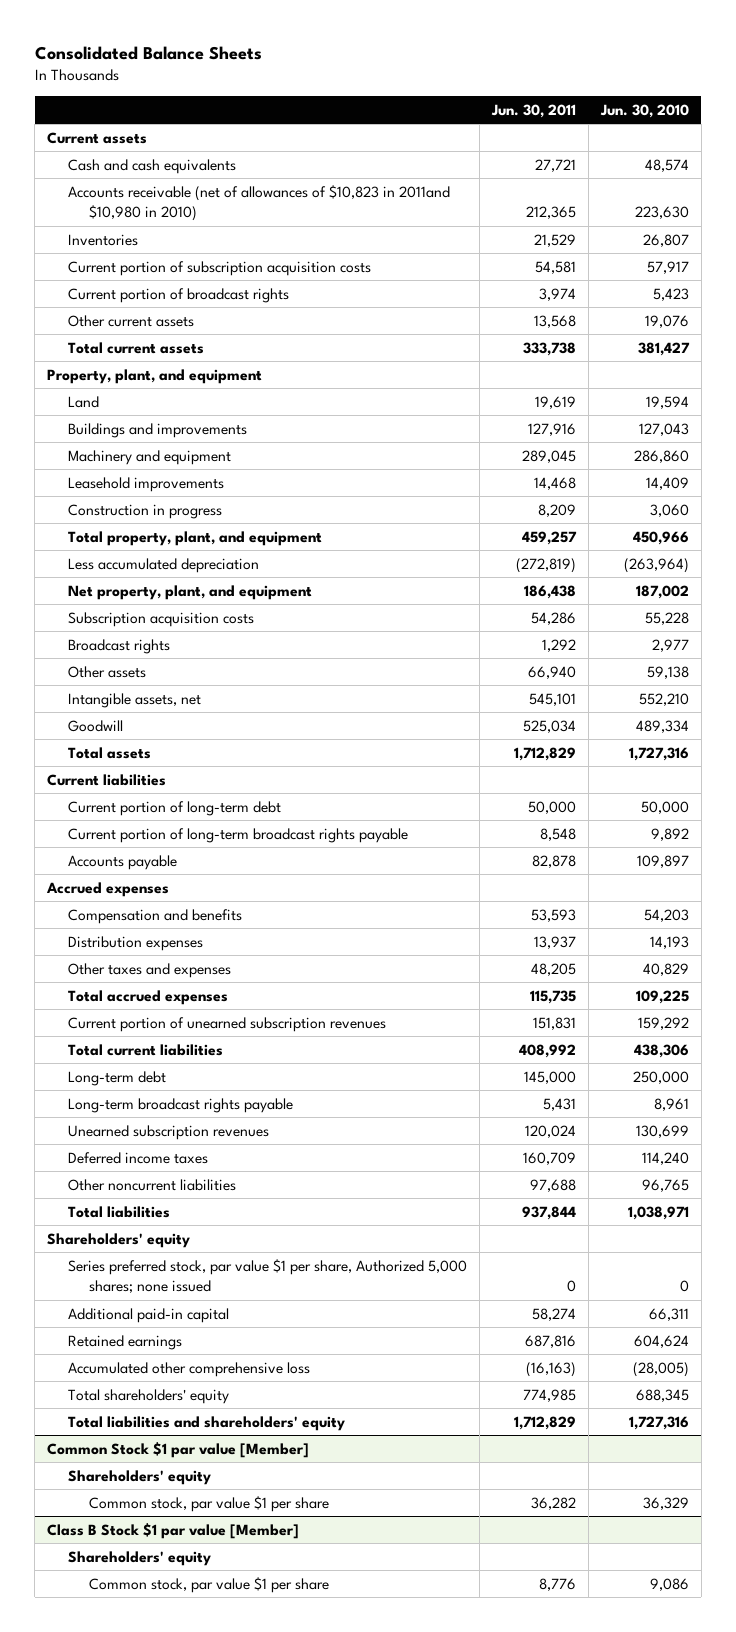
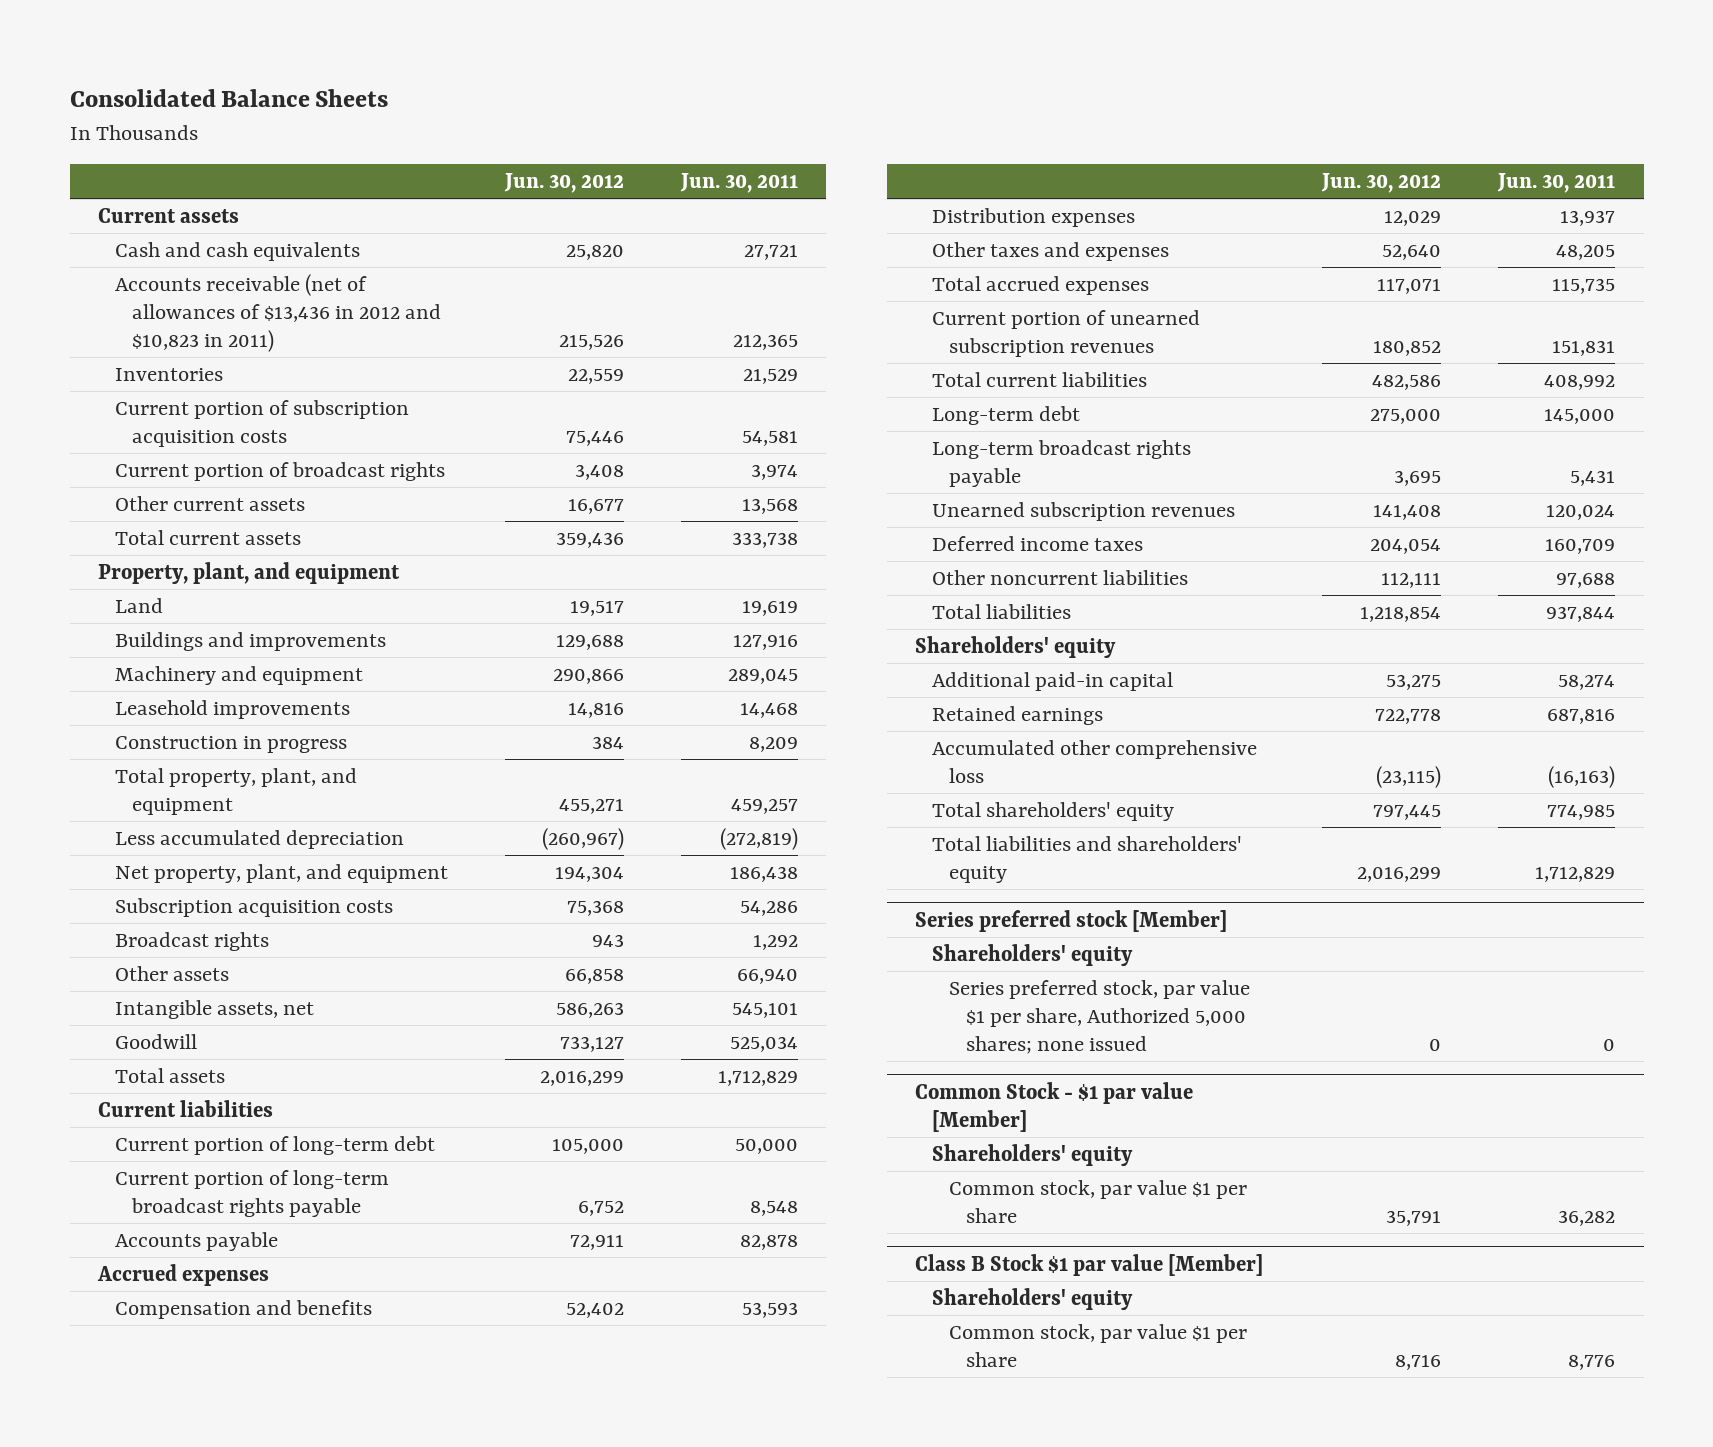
- | Jun. 30, 2011 | Jun. 30, 2010
+ | Jun. 30, 2012 | Jun. 30, 2011
- Accounts receivable (net of allowances of $10,823 in 2011and $10,980 in 2010) | 212,365 | 223,630
+ Accounts receivable (net of allowances of $13,436 in 2012 and $10,823 in 2011) | 215,526 | 212,365
- Series preferred stock, par value $1 per share, Authorized 5,000 shares; none issued | 0 | 0
- Common Stock $1 par value [Member]
+ Series preferred stock [Member]
+ Series preferred stock, par value $1 per share, Authorized 5,000 shares; none issued | 0 | 0
+ Common Stock - $1 par value [Member]
+ Shareholders' equity

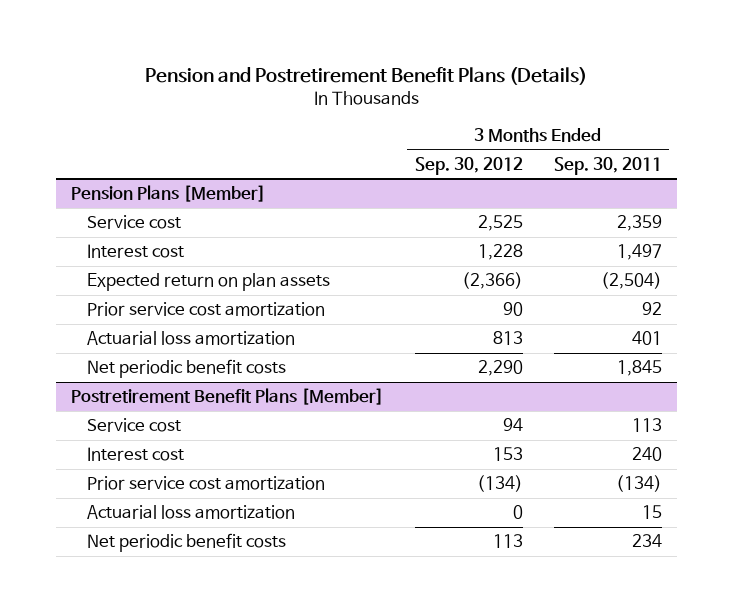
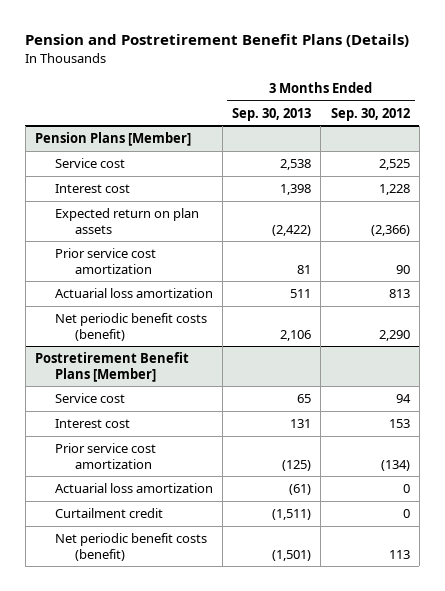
- | 3 Months Ended Sep. 30, 2012 | 3 Months Ended Sep. 30, 2011
+ | 3 Months Ended Sep. 30, 2013 | 3 Months Ended Sep. 30, 2012
@ Pension Plans [Member]
- Net periodic benefit costs | 2,290 | 1,845
+ Net periodic benefit costs (benefit) | 2,106 | 2,290
@ Postretirement Benefit Plans [Member]
- Net periodic benefit costs | 113 | 234
+ Curtailment credit | (1,511) | 0
+ Net periodic benefit costs (benefit) | (1,501) | 113

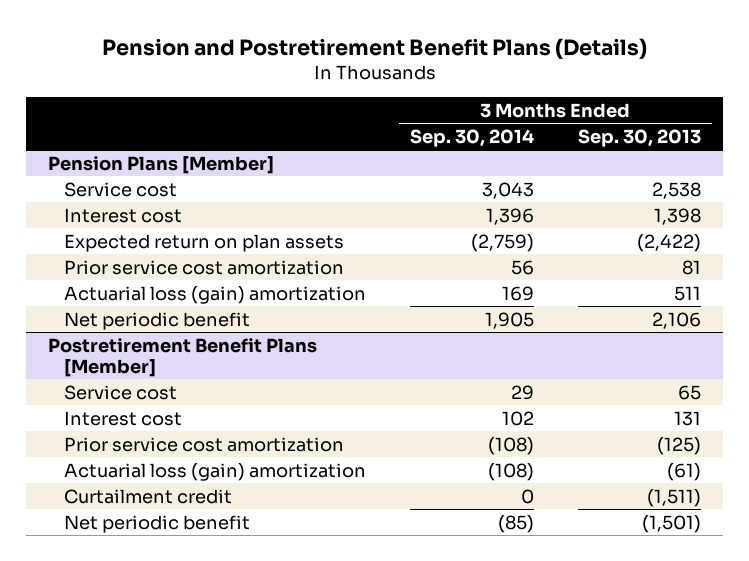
- | 3 Months Ended Sep. 30, 2013 | 3 Months Ended Sep. 30, 2012
+ | 3 Months Ended Sep. 30, 2014 | 3 Months Ended Sep. 30, 2013
@ Pension Plans [Member]
- Actuarial loss amortization | 511 | 813
- Net periodic benefit costs (benefit) | 2,106 | 2,290
+ Actuarial loss (gain) amortization | 169 | 511
+ Net periodic benefit | 1,905 | 2,106
@ Postretirement Benefit Plans [Member]
- Actuarial loss amortization | (61) | 0
+ Actuarial loss (gain) amortization | (108) | (61)
- Net periodic benefit costs (benefit) | (1,501) | 113
+ Net periodic benefit | (85) | (1,501)

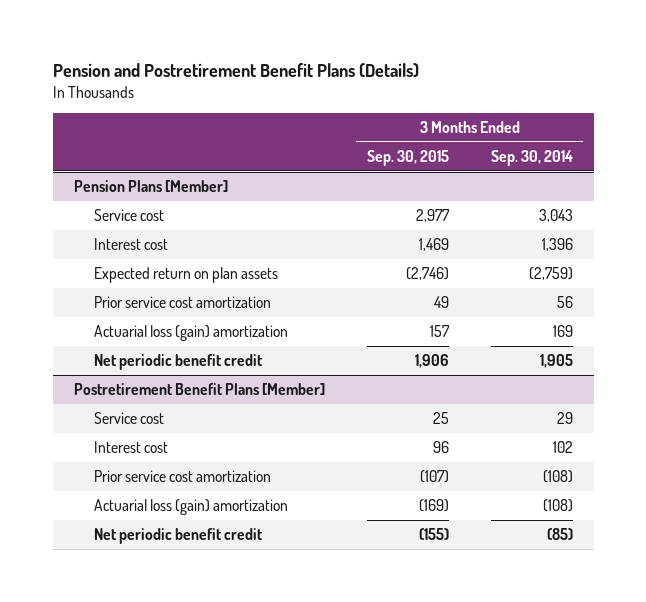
- | 3 Months Ended Sep. 30, 2014 | 3 Months Ended Sep. 30, 2013
+ | 3 Months Ended Sep. 30, 2015 | 3 Months Ended Sep. 30, 2014
@ Pension Plans [Member]
- Net periodic benefit | 1,905 | 2,106
+ Net periodic benefit credit | 1,906 | 1,905
@ Postretirement Benefit Plans [Member]
- Curtailment credit | 0 | (1,511)
- Net periodic benefit | (85) | (1,501)
+ Net periodic benefit credit | (155) | (85)

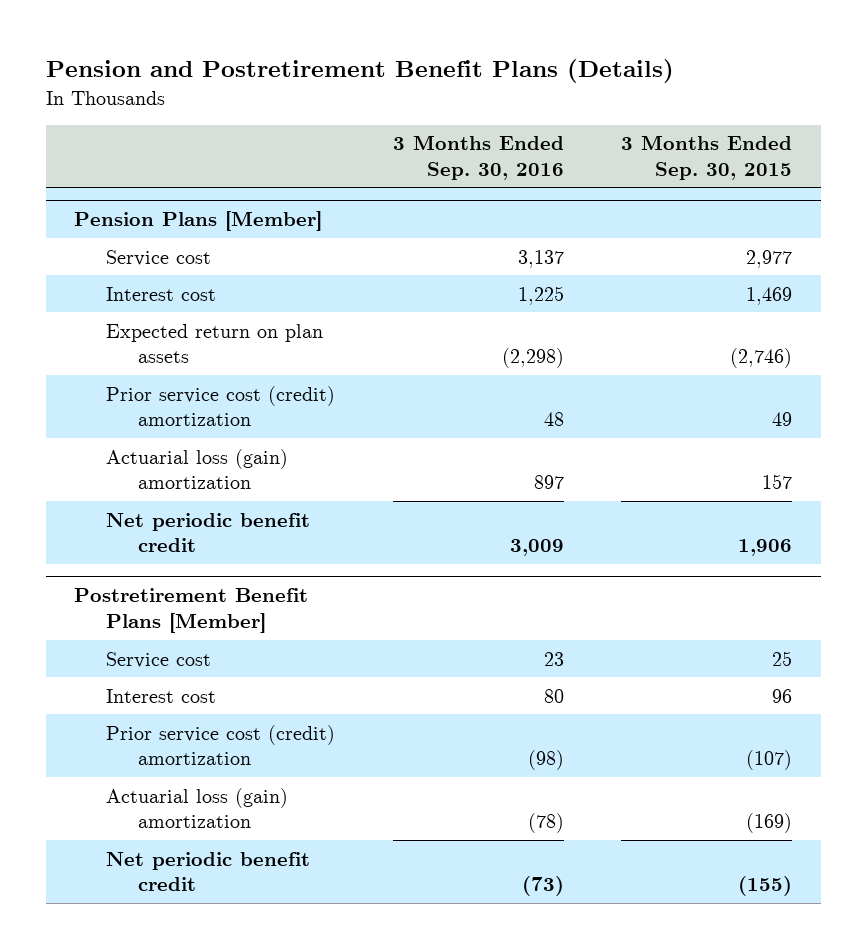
- | 3 Months Ended Sep. 30, 2015 | 3 Months Ended Sep. 30, 2014
+ | 3 Months Ended Sep. 30, 2016 | 3 Months Ended Sep. 30, 2015
@ Pension Plans [Member]
- Prior service cost amortization | 49 | 56
+ Prior service cost (credit) amortization | 48 | 49
@ Postretirement Benefit Plans [Member]
- Prior service cost amortization | (107) | (108)
+ Prior service cost (credit) amortization | (98) | (107)

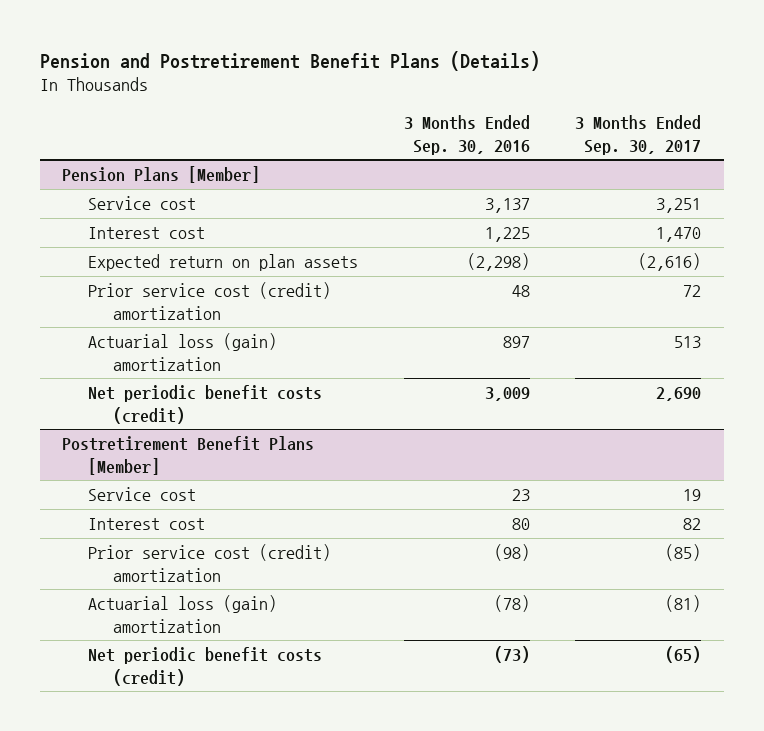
- | 3 Months Ended Sep. 30, 2016 | 3 Months Ended Sep. 30, 2015
+ | 3 Months Ended Sep. 30, 2016 | 3 Months Ended Sep. 30, 2017
@ Pension Plans [Member]
- Net periodic benefit credit | 3,009 | 1,906
+ Net periodic benefit costs (credit) | 3,009 | 2,690
@ Postretirement Benefit Plans [Member]
- Net periodic benefit credit | (73) | (155)
+ Net periodic benefit costs (credit) | (73) | (65)

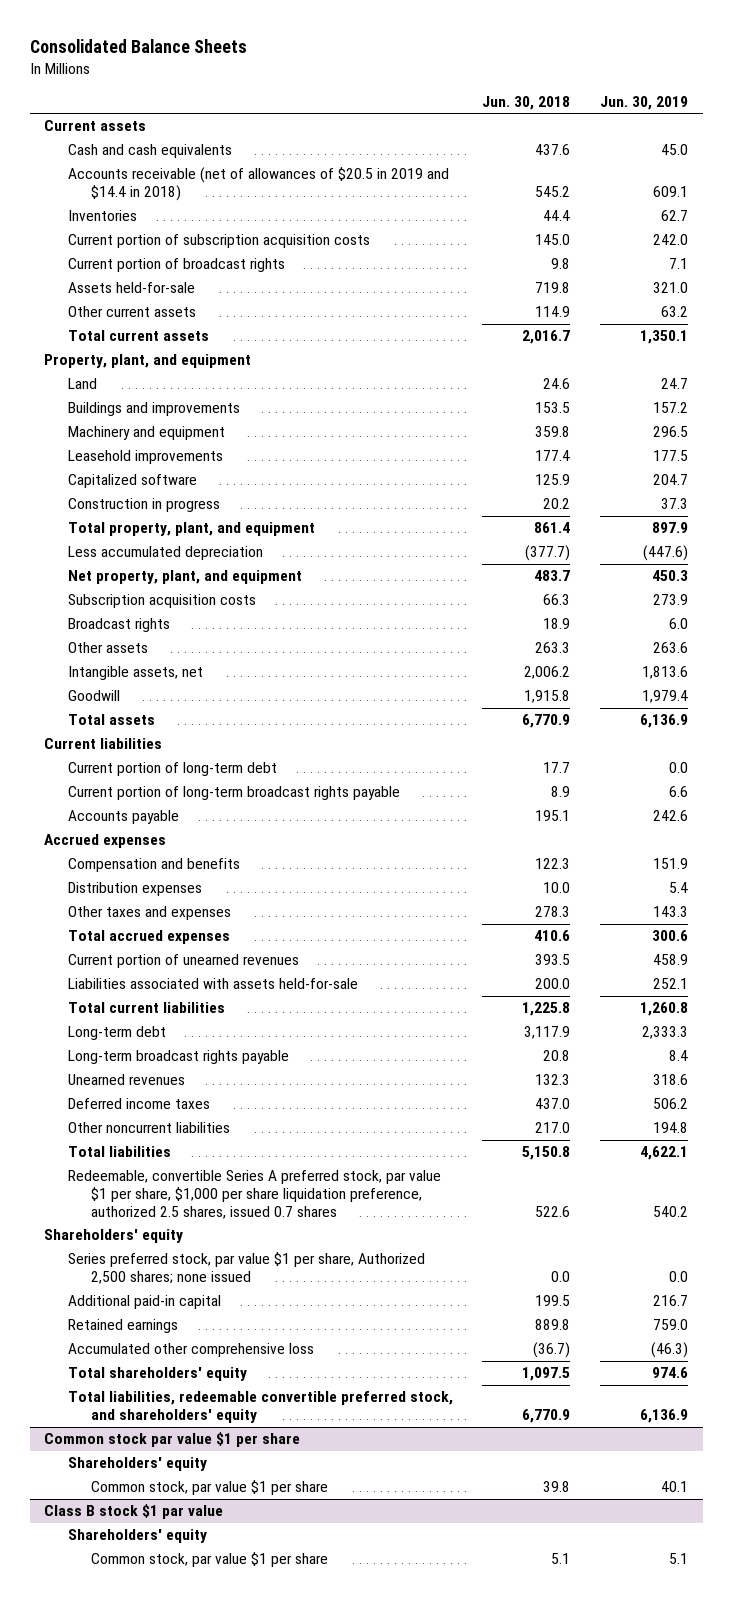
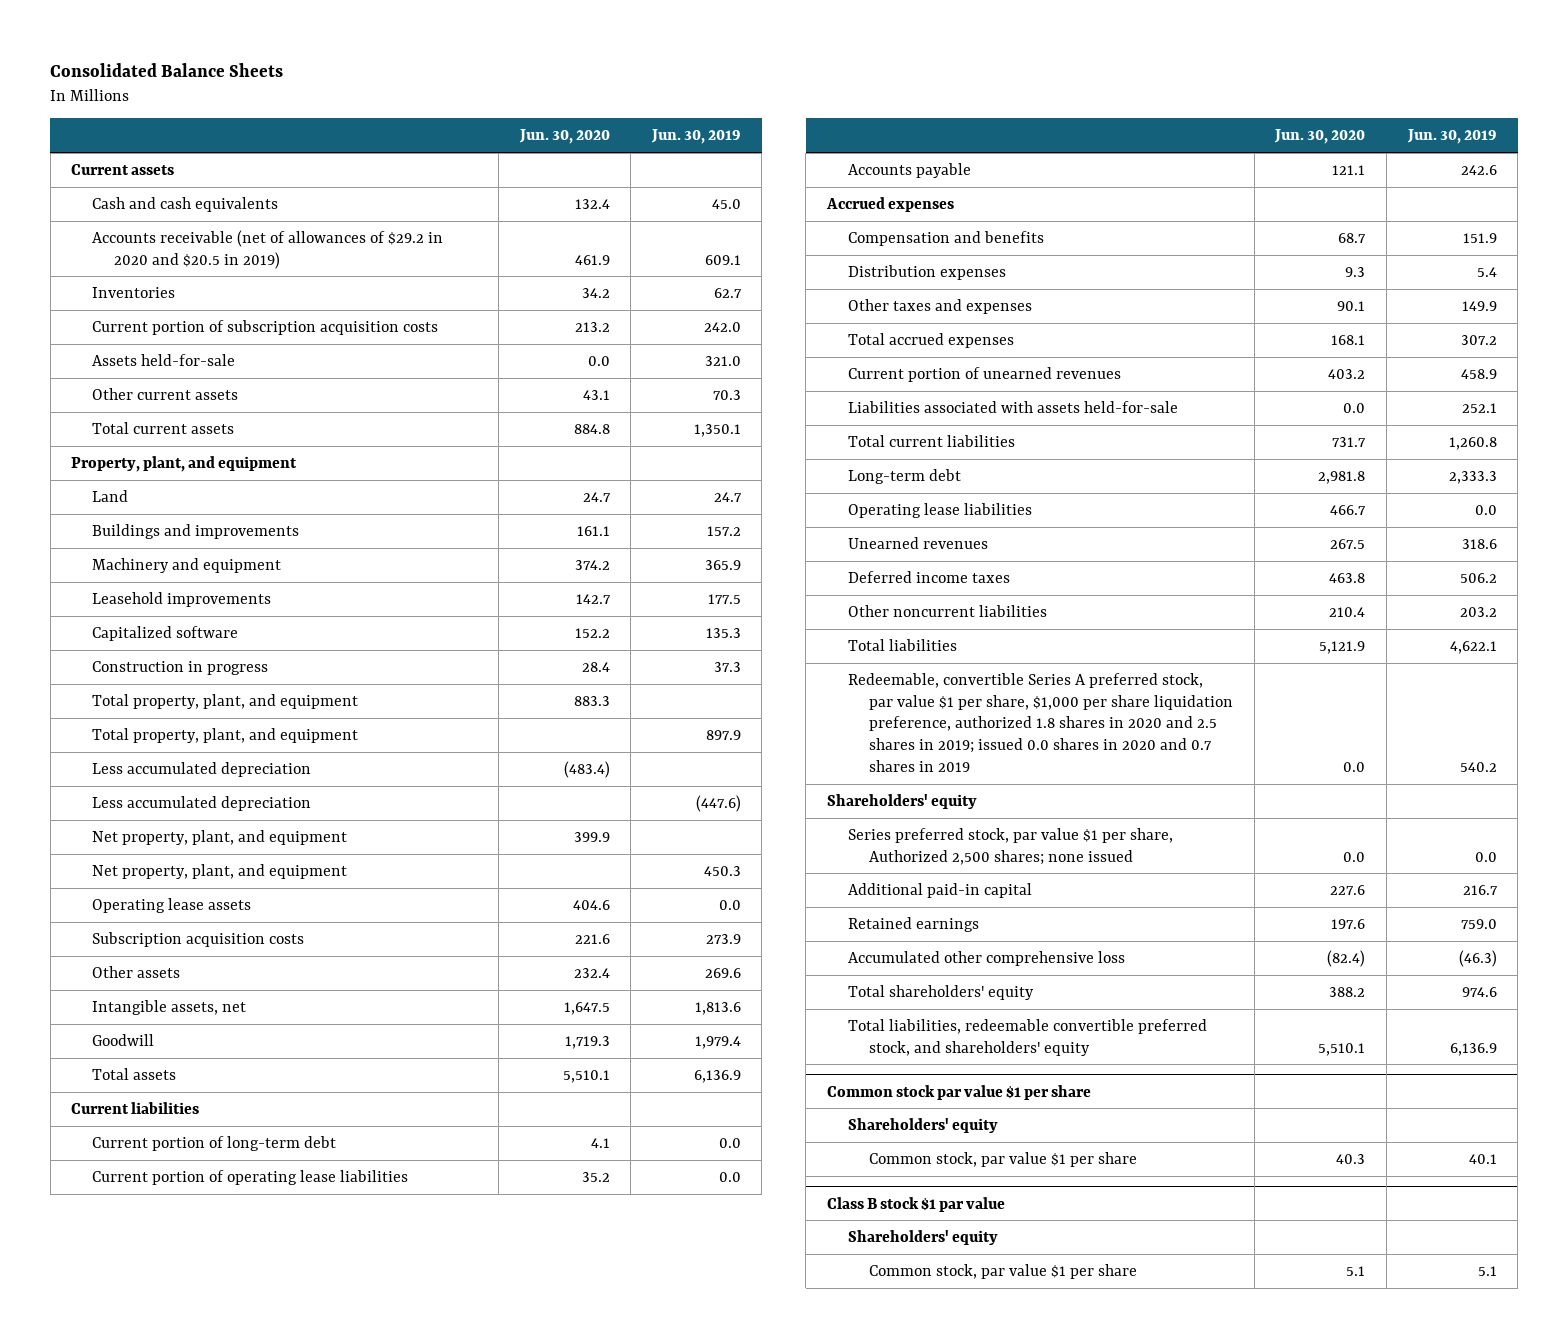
- | Jun. 30, 2018 | Jun. 30, 2019
+ | Jun. 30, 2020 | Jun. 30, 2019
- Accounts receivable (net of allowances of $20.5 in 2019 and $14.4 in 2018) | 545.2 | 609.1
+ Accounts receivable (net of allowances of $29.2 in 2020 and $20.5 in 2019) | 461.9 | 609.1
- Current portion of broadcast rights | 9.8 | 7.1
- Other current assets | 114.9 | 63.2
+ Other current assets | 43.1 | 70.3
- Machinery and equipment | 359.8 | 296.5
+ Machinery and equipment | 374.2 | 365.9
- Capitalized software | 125.9 | 204.7
+ Capitalized software | 152.2 | 135.3
+ Total property, plant, and equipment | 883.3 |
+ Less accumulated depreciation | (483.4) |
+ Net property, plant, and equipment | 399.9 |
+ Operating lease assets | 404.6 | 0.0
- Broadcast rights | 18.9 | 6.0
- Other assets | 263.3 | 263.6
+ Other assets | 232.4 | 269.6
- Current portion of long-term broadcast rights payable | 8.9 | 6.6
+ Current portion of operating lease liabilities | 35.2 | 0.0
- Other taxes and expenses | 278.3 | 143.3
- Total accrued expenses | 410.6 | 300.6
+ Other taxes and expenses | 90.1 | 149.9
+ Total accrued expenses | 168.1 | 307.2
- Long-term broadcast rights payable | 20.8 | 8.4
+ Operating lease liabilities | 466.7 | 0.0
- Other noncurrent liabilities | 217.0 | 194.8
+ Other noncurrent liabilities | 210.4 | 203.2
- Redeemable, convertible Series A preferred stock, par value $1 per share, $1,000 per share liquidation preference, authorized 2.5 shares, issued 0.7 shares | 522.6 | 540.2
+ Redeemable, convertible Series A preferred stock, par value $1 per share, $1,000 per share liquidation preference, authorized 1.8 shares in 2020 and 2.5 shares in 2019; issued 0.0 shares in 2020 and 0.7 shares in 2019 | 0.0 | 540.2

